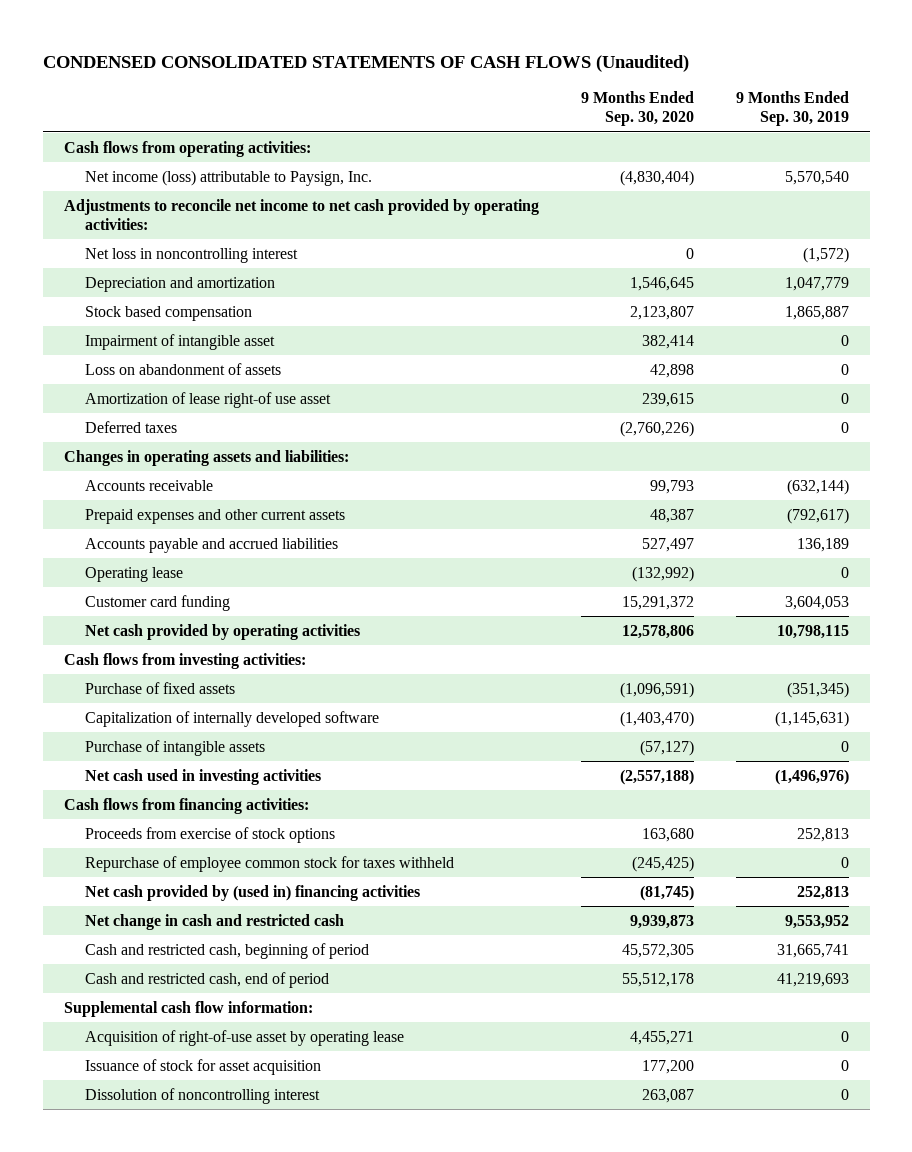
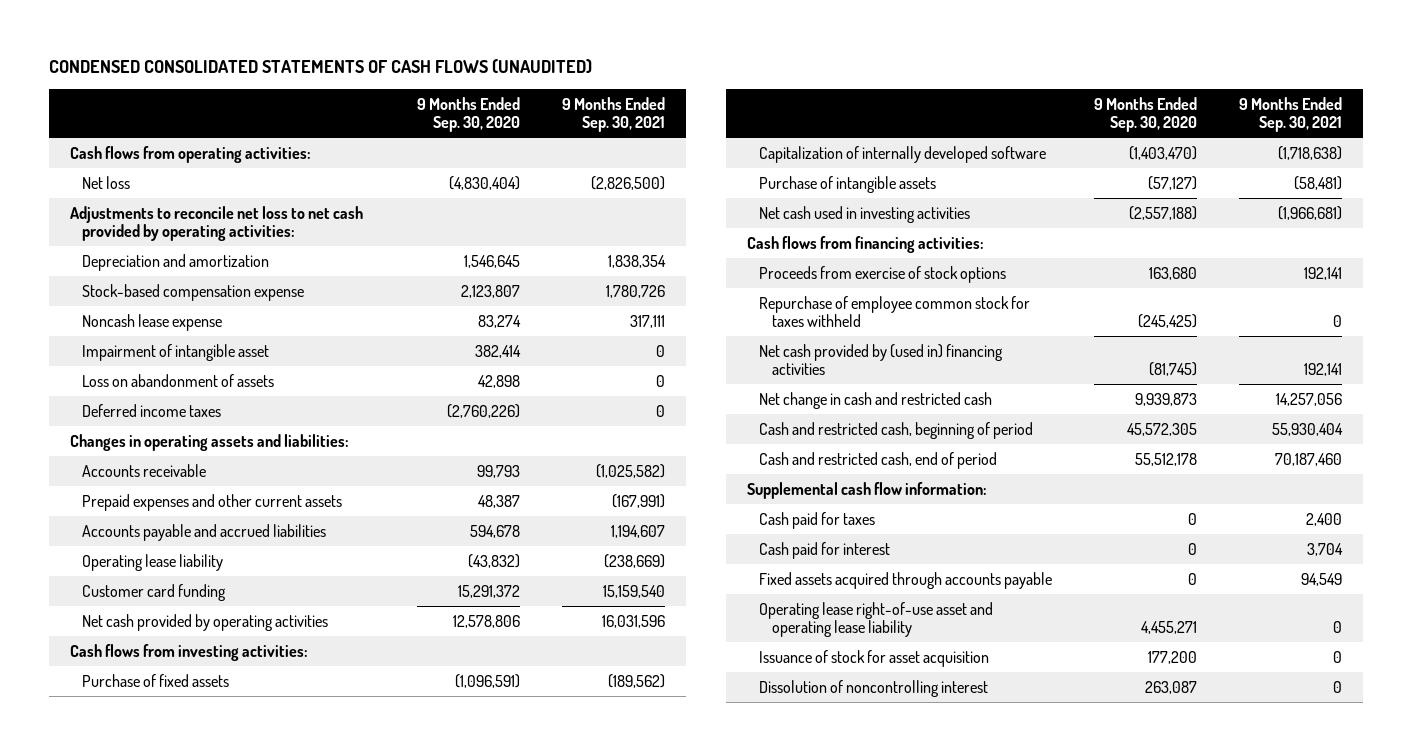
- CONDENSED CONSOLIDATED STATEMENTS OF CASH FLOWS (Unaudited)
+ CONDENSED CONSOLIDATED STATEMENTS OF CASH FLOWS (UNAUDITED)
- | 9 Months Ended Sep. 30, 2020 | 9 Months Ended Sep. 30, 2019
+ | 9 Months Ended Sep. 30, 2020 | 9 Months Ended Sep. 30, 2021
- Net income (loss) attributable to Paysign, Inc. | (4,830,404) | 5,570,540
- Adjustments to reconcile net income to net cash provided by operating activities:
- Net loss in noncontrolling interest | 0 | (1,572)
+ Net loss | (4,830,404) | (2,826,500)
+ Adjustments to reconcile net loss to net cash provided by operating activities:
- Stock based compensation | 2,123,807 | 1,865,887
+ Stock-based compensation expense | 2,123,807 | 1,780,726
+ Noncash lease expense | 83,274 | 317,111
- Amortization of lease right-of use asset | 239,615 | 0
- Deferred taxes | (2,760,226) | 0
+ Deferred income taxes | (2,760,226) | 0
- Accounts payable and accrued liabilities | 527,497 | 136,189
- Operating lease | (132,992) | 0
+ Accounts payable and accrued liabilities | 594,678 | 1,194,607
+ Operating lease liability | (43,832) | (238,669)
- Acquisition of right-of-use asset by operating lease | 4,455,271 | 0
+ Cash paid for taxes | 0 | 2,400
+ Cash paid for interest | 0 | 3,704
+ Fixed assets acquired through accounts payable | 0 | 94,549
+ Operating lease right-of-use asset and operating lease liability | 4,455,271 | 0

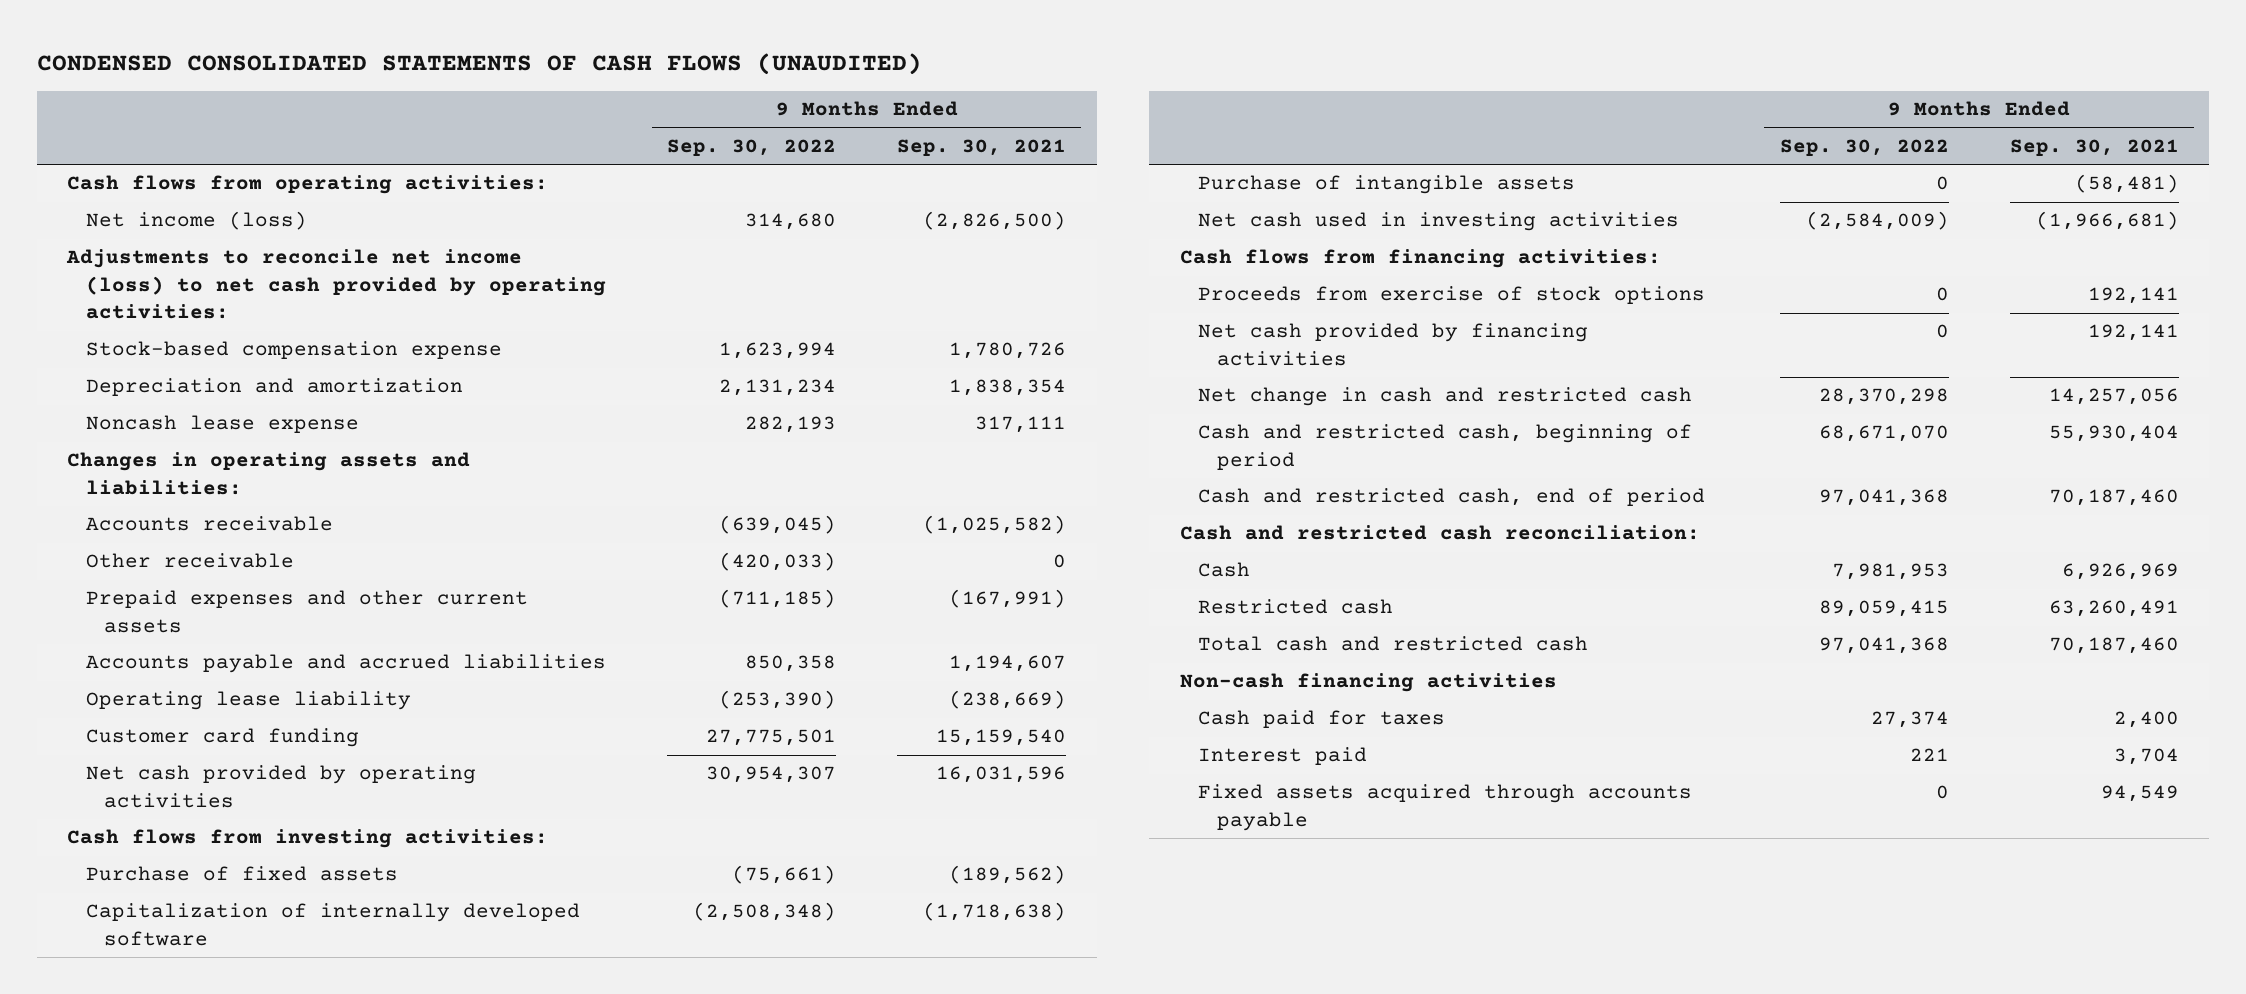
- | 9 Months Ended Sep. 30, 2020 | 9 Months Ended Sep. 30, 2021
+ | 9 Months Ended Sep. 30, 2022 | 9 Months Ended Sep. 30, 2021
- Net loss | (4,830,404) | (2,826,500)
- Adjustments to reconcile net loss to net cash provided by operating activities:
+ Net income (loss) | 314,680 | (2,826,500)
+ Adjustments to reconcile net income (loss) to net cash provided by operating activities:
moved down: Depreciation and amortization | 2,131,234 | 1,838,354
- Impairment of intangible asset | 382,414 | 0
- Loss on abandonment of assets | 42,898 | 0
- Deferred income taxes | (2,760,226) | 0
+ Other receivable | (420,033) | 0
- Repurchase of employee common stock for taxes withheld | (245,425) | 0
- Net cash provided by (used in) financing activities | (81,745) | 192,141
+ Net cash provided by financing activities | 0 | 192,141
- Supplemental cash flow information:
+ Cash and restricted cash reconciliation:
+ Cash | 7,981,953 | 6,926,969
+ Restricted cash | 89,059,415 | 63,260,491
+ Total cash and restricted cash | 97,041,368 | 70,187,460
+ Non-cash financing activities
- Cash paid for interest | 0 | 3,704
+ Interest paid | 221 | 3,704
- Operating lease right-of-use asset and operating lease liability | 4,455,271 | 0
- Issuance of stock for asset acquisition | 177,200 | 0
- Dissolution of noncontrolling interest | 263,087 | 0

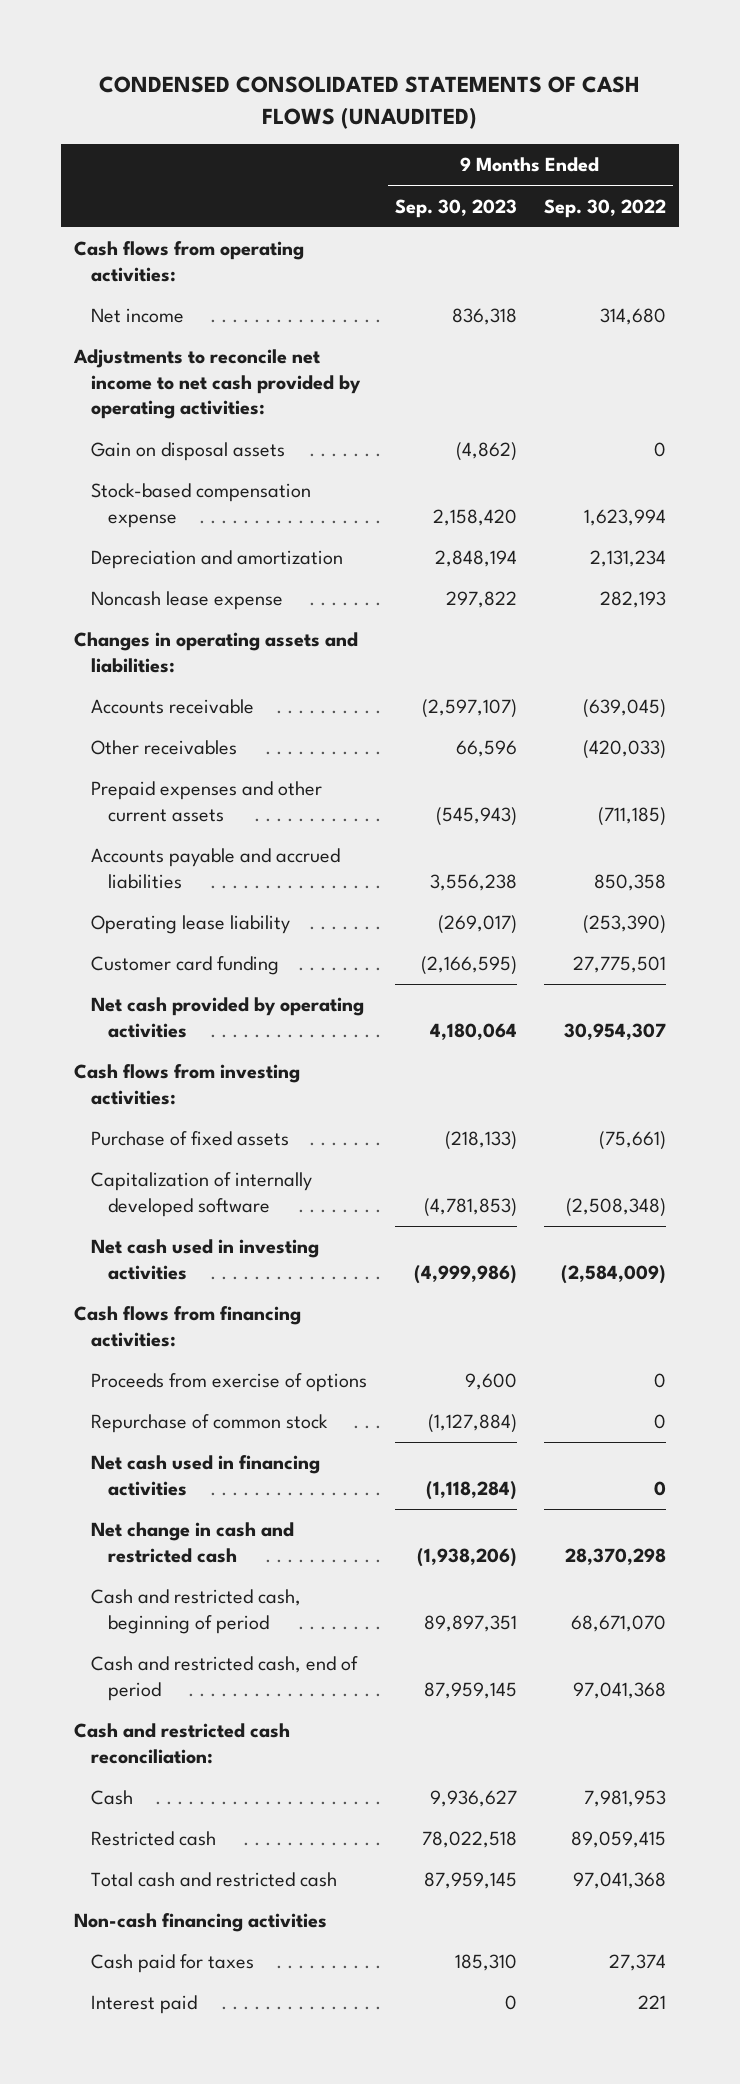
- | 9 Months Ended Sep. 30, 2022 | 9 Months Ended Sep. 30, 2021
+ | 9 Months Ended Sep. 30, 2023 | 9 Months Ended Sep. 30, 2022
- Net income (loss) | 314,680 | (2,826,500)
- Adjustments to reconcile net income (loss) to net cash provided by operating activities:
+ Net income | 836,318 | 314,680
+ Adjustments to reconcile net income to net cash provided by operating activities:
+ Gain on disposal assets | (4,862) | 0
- Other receivable | (420,033) | 0
+ Other receivables | 66,596 | (420,033)
- Purchase of intangible assets | 0 | (58,481)
- Proceeds from exercise of stock options | 0 | 192,141
- Net cash provided by financing activities | 0 | 192,141
+ Proceeds from exercise of options | 9,600 | 0
+ Repurchase of common stock | (1,127,884) | 0
+ Net cash used in financing activities | (1,118,284) | 0
- Fixed assets acquired through accounts payable | 0 | 94,549

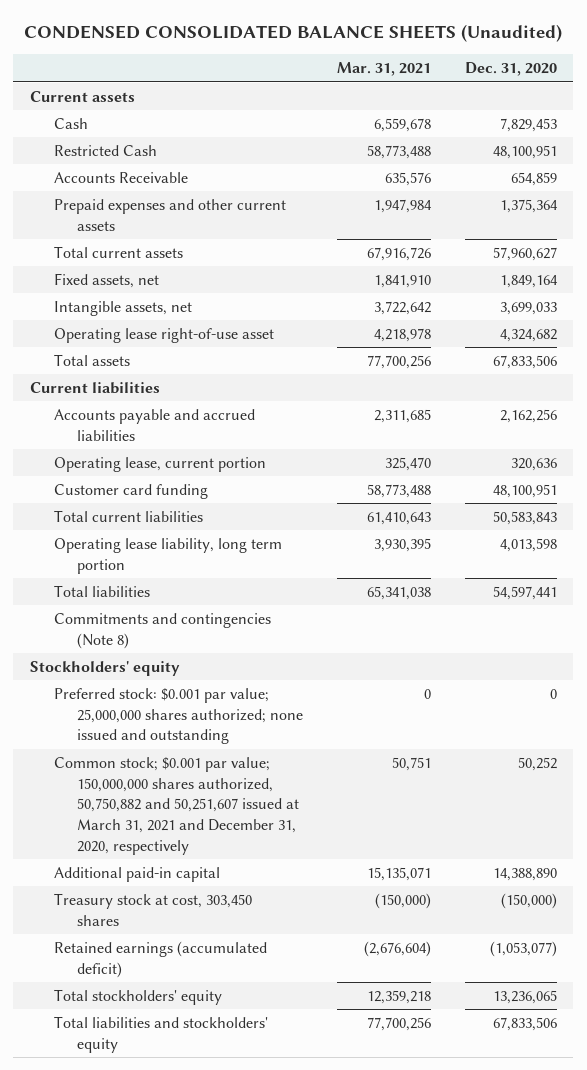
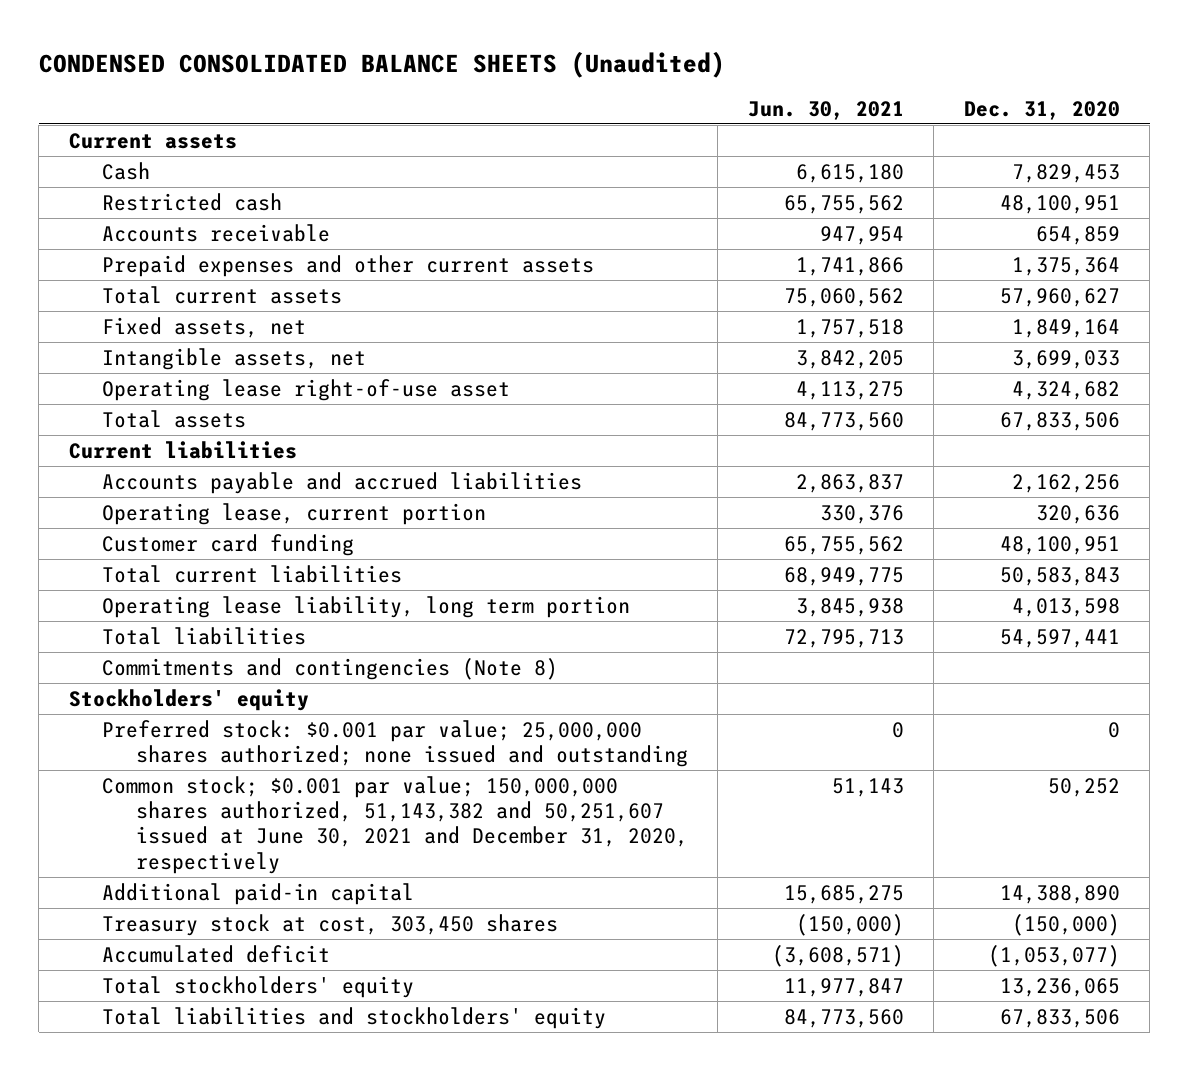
- | Mar. 31, 2021 | Dec. 31, 2020
+ | Jun. 30, 2021 | Dec. 31, 2020
- Restricted Cash | 58,773,488 | 48,100,951
- Accounts Receivable | 635,576 | 654,859
+ Restricted cash | 65,755,562 | 48,100,951
+ Accounts receivable | 947,954 | 654,859
- Common stock; $0.001 par value; 150,000,000 shares authorized, 50,750,882 and 50,251,607 issued at March 31, 2021 and December 31, 2020, respectively | 50,751 | 50,252
+ Common stock; $0.001 par value; 150,000,000 shares authorized, 51,143,382 and 50,251,607 issued at June 30, 2021 and December 31, 2020, respectively | 51,143 | 50,252
- Retained earnings (accumulated deficit) | (2,676,604) | (1,053,077)
+ Accumulated deficit | (3,608,571) | (1,053,077)

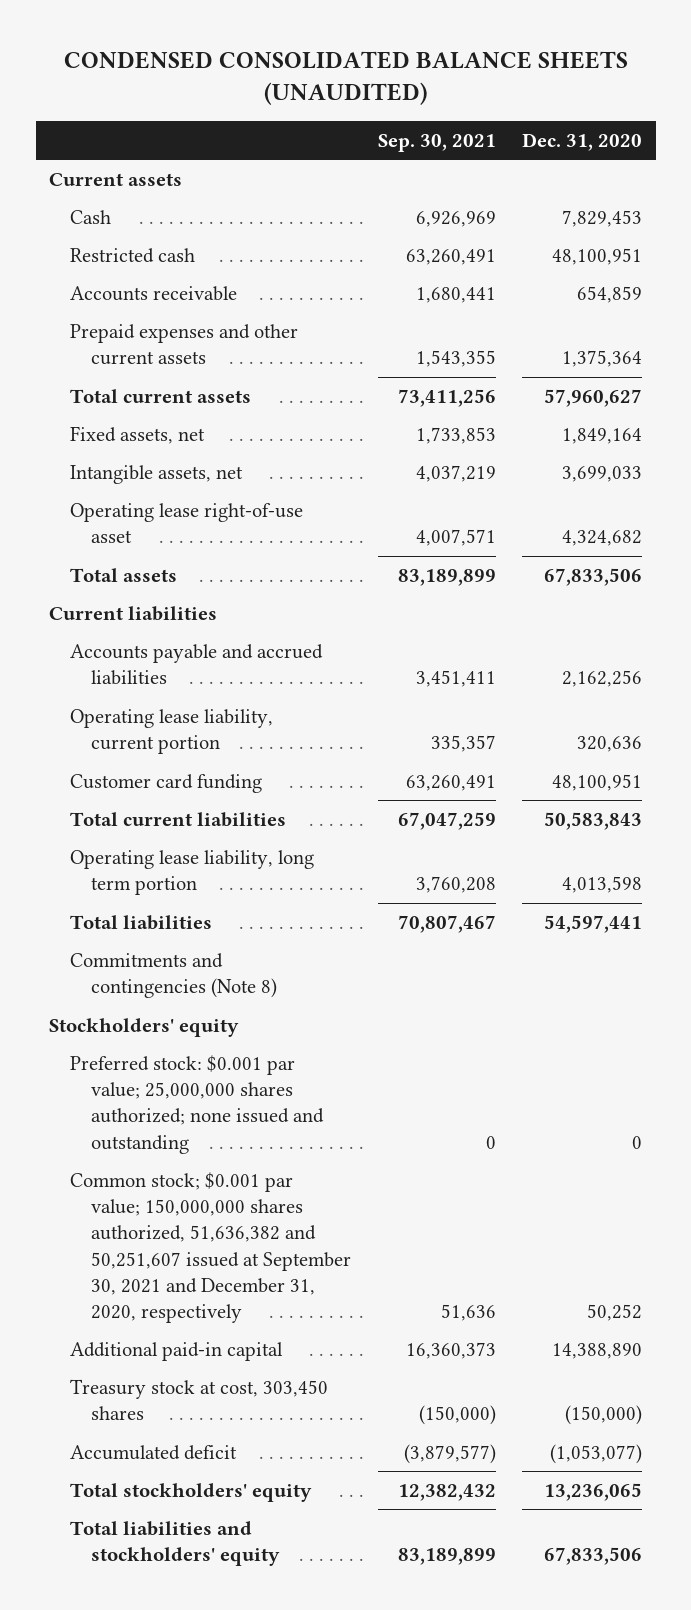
- CONDENSED CONSOLIDATED BALANCE SHEETS (Unaudited)
+ CONDENSED CONSOLIDATED BALANCE SHEETS (UNAUDITED)
- | Jun. 30, 2021 | Dec. 31, 2020
+ | Sep. 30, 2021 | Dec. 31, 2020
- Operating lease, current portion | 330,376 | 320,636
+ Operating lease liability, current portion | 335,357 | 320,636
- Common stock; $0.001 par value; 150,000,000 shares authorized, 51,143,382 and 50,251,607 issued at June 30, 2021 and December 31, 2020, respectively | 51,143 | 50,252
+ Common stock; $0.001 par value; 150,000,000 shares authorized, 51,636,382 and 50,251,607 issued at September 30, 2021 and December 31, 2020, respectively | 51,636 | 50,252

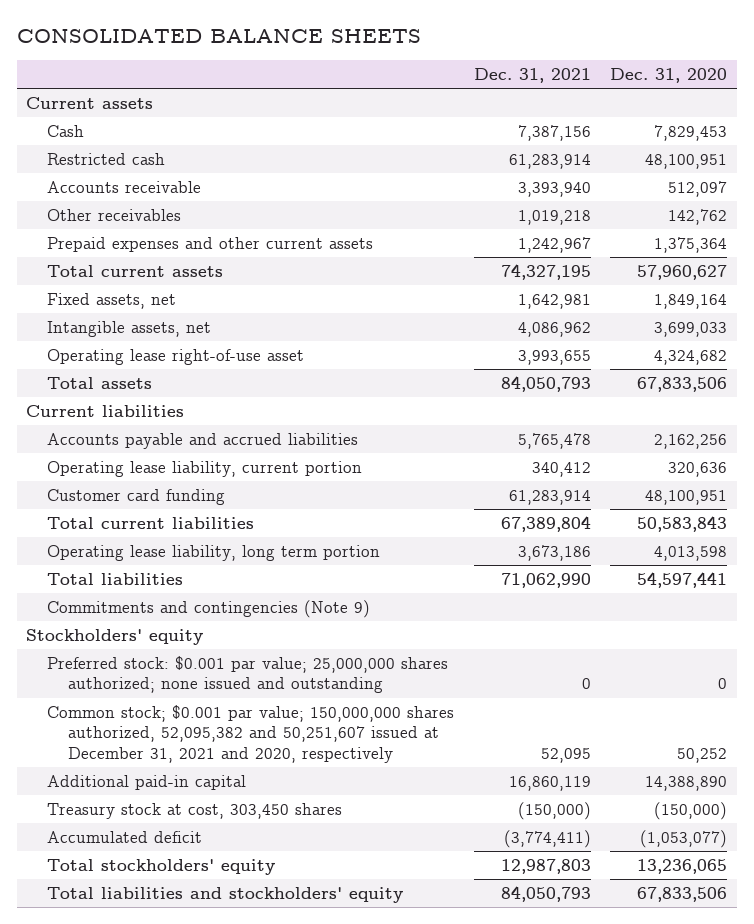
- CONDENSED CONSOLIDATED BALANCE SHEETS (UNAUDITED)
+ CONSOLIDATED BALANCE SHEETS
- | Sep. 30, 2021 | Dec. 31, 2020
+ | Dec. 31, 2021 | Dec. 31, 2020
- Accounts receivable | 1,680,441 | 654,859
+ Accounts receivable | 3,393,940 | 512,097
+ Other receivables | 1,019,218 | 142,762
- Commitments and contingencies (Note 8)
+ Commitments and contingencies (Note 9)
- Common stock; $0.001 par value; 150,000,000 shares authorized, 51,636,382 and 50,251,607 issued at September 30, 2021 and December 31, 2020, respectively | 51,636 | 50,252
+ Common stock; $0.001 par value; 150,000,000 shares authorized, 52,095,382 and 50,251,607 issued at December 31, 2021 and 2020, respectively | 52,095 | 50,252

